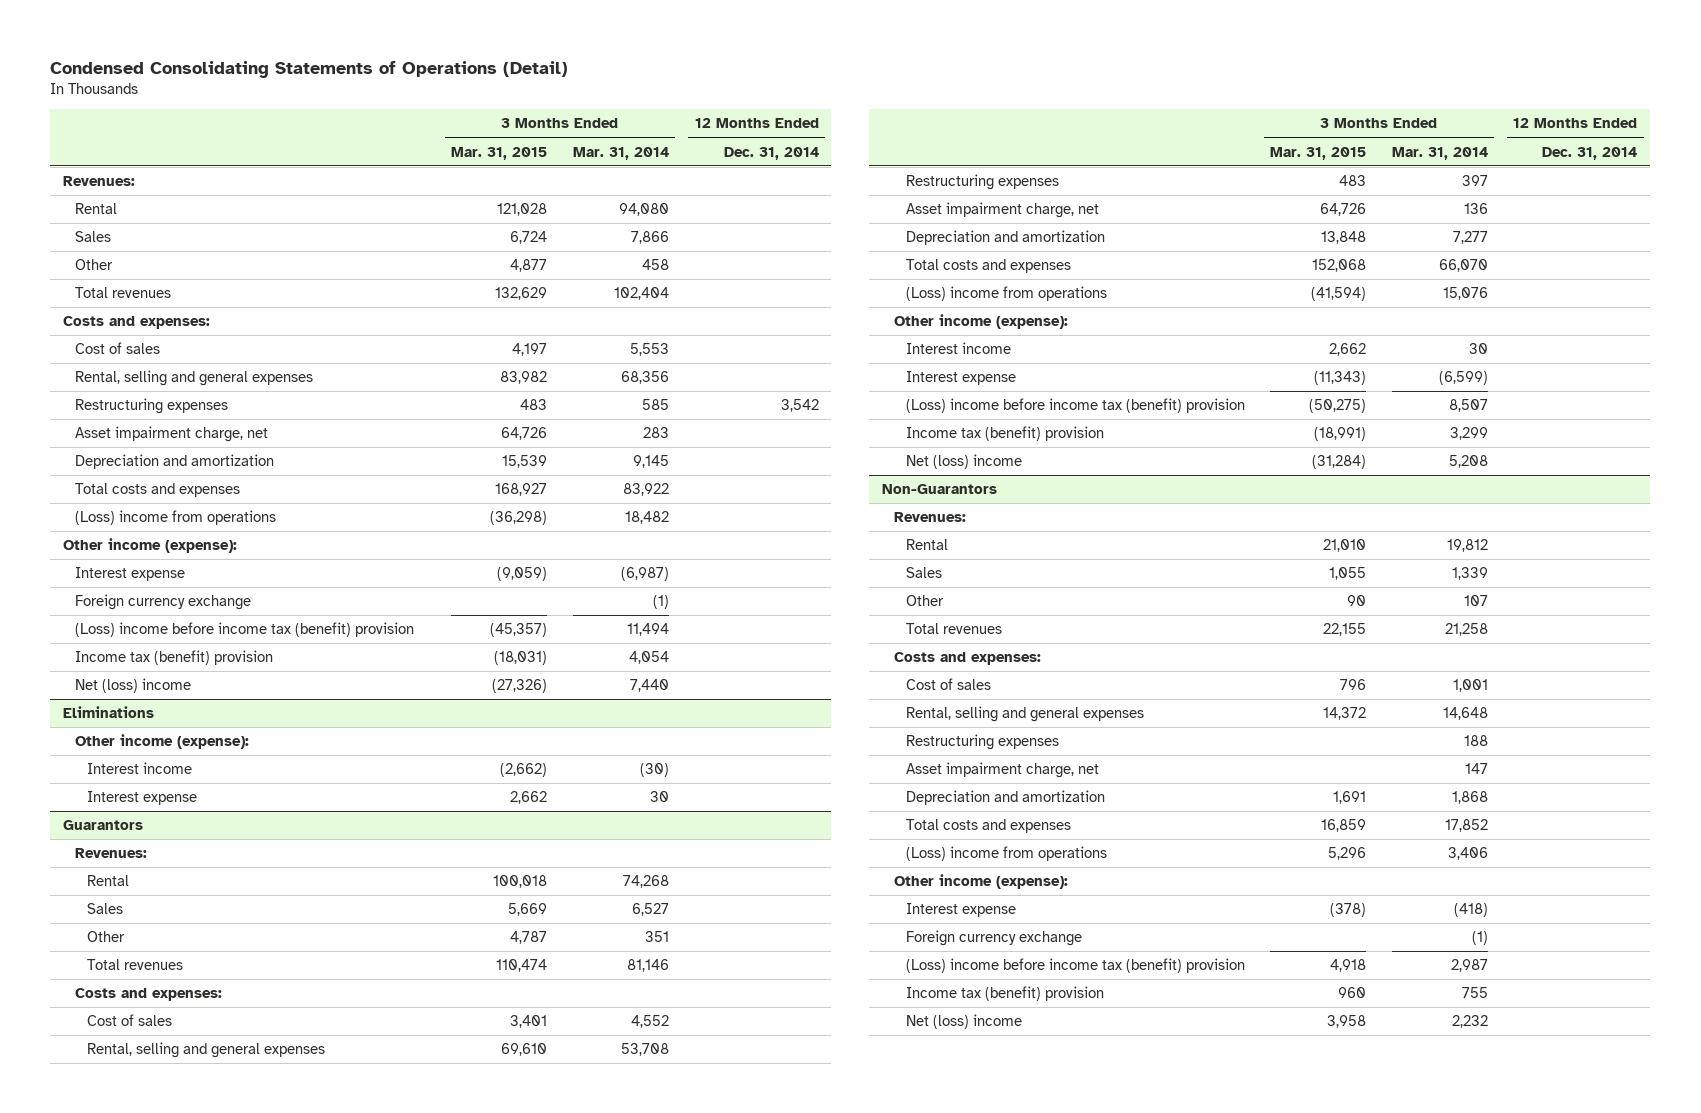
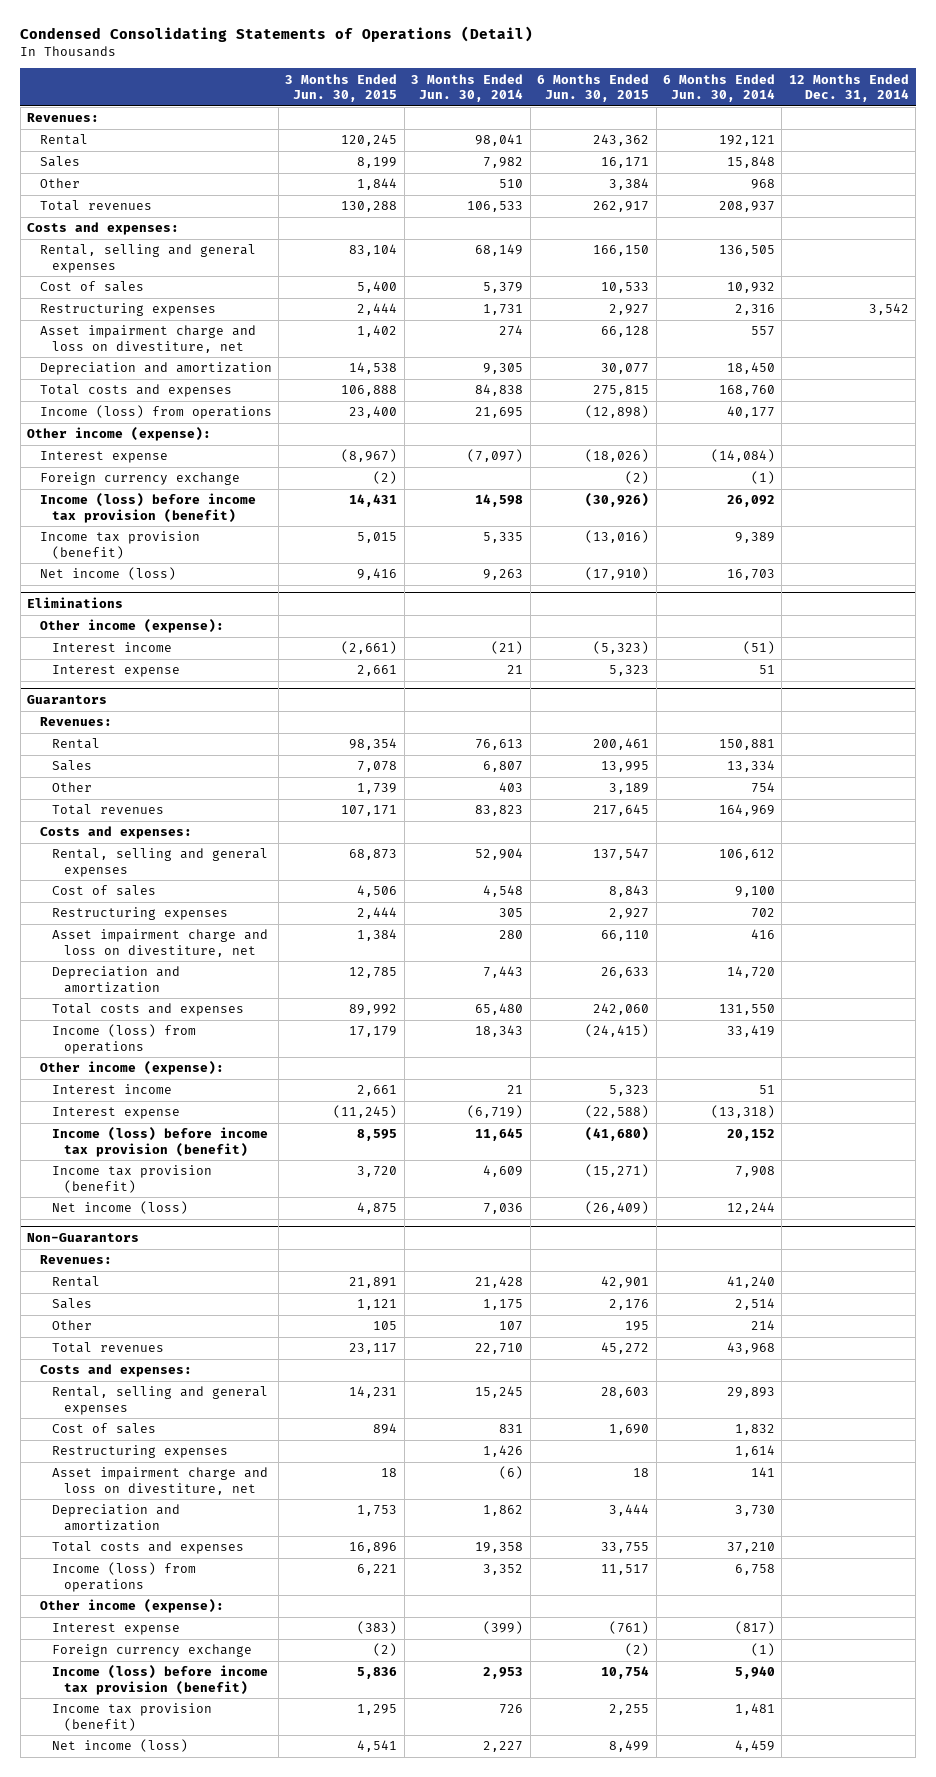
- | 3 Months Ended Mar. 31, 2015 | 3 Months Ended Mar. 31, 2014 | 12 Months Ended Dec. 31, 2014
+ | 3 Months Ended Jun. 30, 2015 | 3 Months Ended Jun. 30, 2014 | 6 Months Ended Jun. 30, 2015 | 6 Months Ended Jun. 30, 2014 | 12 Months Ended Dec. 31, 2014
moved down: Cost of sales | 5,400 | 5,379 | 10,533 | 10,932 |
- Asset impairment charge, net | 64,726 | 283 |
+ Asset impairment charge and loss on divestiture, net | 1,402 | 274 | 66,128 | 557 |
- (Loss) income from operations | (36,298) | 18,482 |
+ Income (loss) from operations | 23,400 | 21,695 | (12,898) | 40,177 |
- (Loss) income before income tax (benefit) provision | (45,357) | 11,494 |
- Income tax (benefit) provision | (18,031) | 4,054 |
- Net (loss) income | (27,326) | 7,440 |
+ Income (loss) before income tax provision (benefit) | 14,431 | 14,598 | (30,926) | 26,092 |
+ Income tax provision (benefit) | 5,015 | 5,335 | (13,016) | 9,389 |
+ Net income (loss) | 9,416 | 9,263 | (17,910) | 16,703 |
@ Guarantors
moved down: Cost of sales | 4,506 | 4,548 | 8,843 | 9,100 |
- Asset impairment charge, net | 64,726 | 136 |
+ Asset impairment charge and loss on divestiture, net | 1,384 | 280 | 66,110 | 416 |
- (Loss) income from operations | (41,594) | 15,076 |
+ Income (loss) from operations | 17,179 | 18,343 | (24,415) | 33,419 |
- (Loss) income before income tax (benefit) provision | (50,275) | 8,507 |
- Income tax (benefit) provision | (18,991) | 3,299 |
- Net (loss) income | (31,284) | 5,208 |
+ Income (loss) before income tax provision (benefit) | 8,595 | 11,645 | (41,680) | 20,152 |
+ Income tax provision (benefit) | 3,720 | 4,609 | (15,271) | 7,908 |
+ Net income (loss) | 4,875 | 7,036 | (26,409) | 12,244 |
@ Non-Guarantors
moved down: Cost of sales | 894 | 831 | 1,690 | 1,832 |
- Asset impairment charge, net | | 147 |
+ Asset impairment charge and loss on divestiture, net | 18 | (6) | 18 | 141 |
- (Loss) income from operations | 5,296 | 3,406 |
+ Income (loss) from operations | 6,221 | 3,352 | 11,517 | 6,758 |
- (Loss) income before income tax (benefit) provision | 4,918 | 2,987 |
- Income tax (benefit) provision | 960 | 755 |
- Net (loss) income | 3,958 | 2,232 |
+ Income (loss) before income tax provision (benefit) | 5,836 | 2,953 | 10,754 | 5,940 |
+ Income tax provision (benefit) | 1,295 | 726 | 2,255 | 1,481 |
+ Net income (loss) | 4,541 | 2,227 | 8,499 | 4,459 |

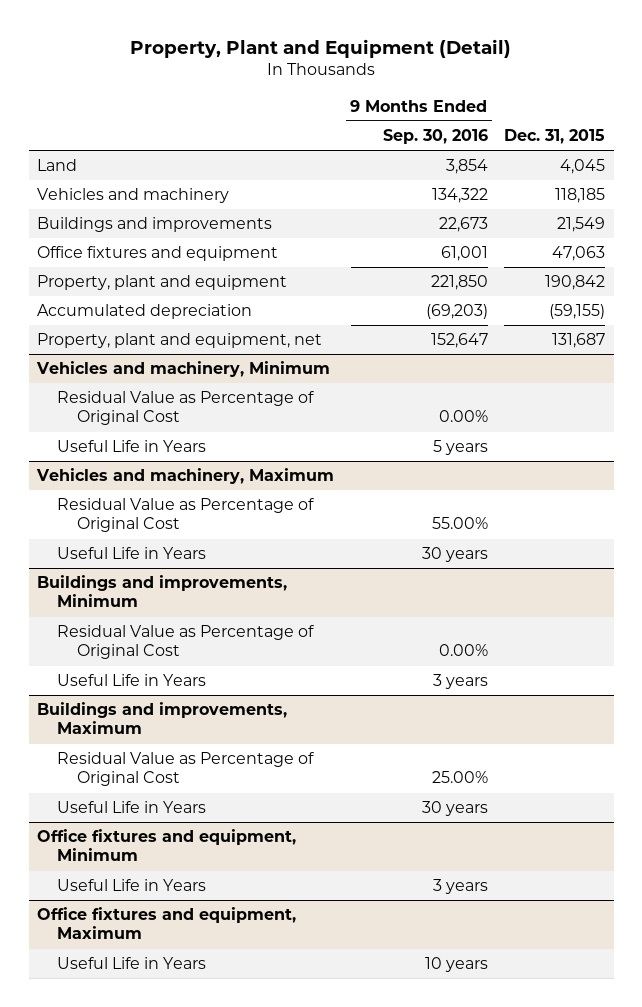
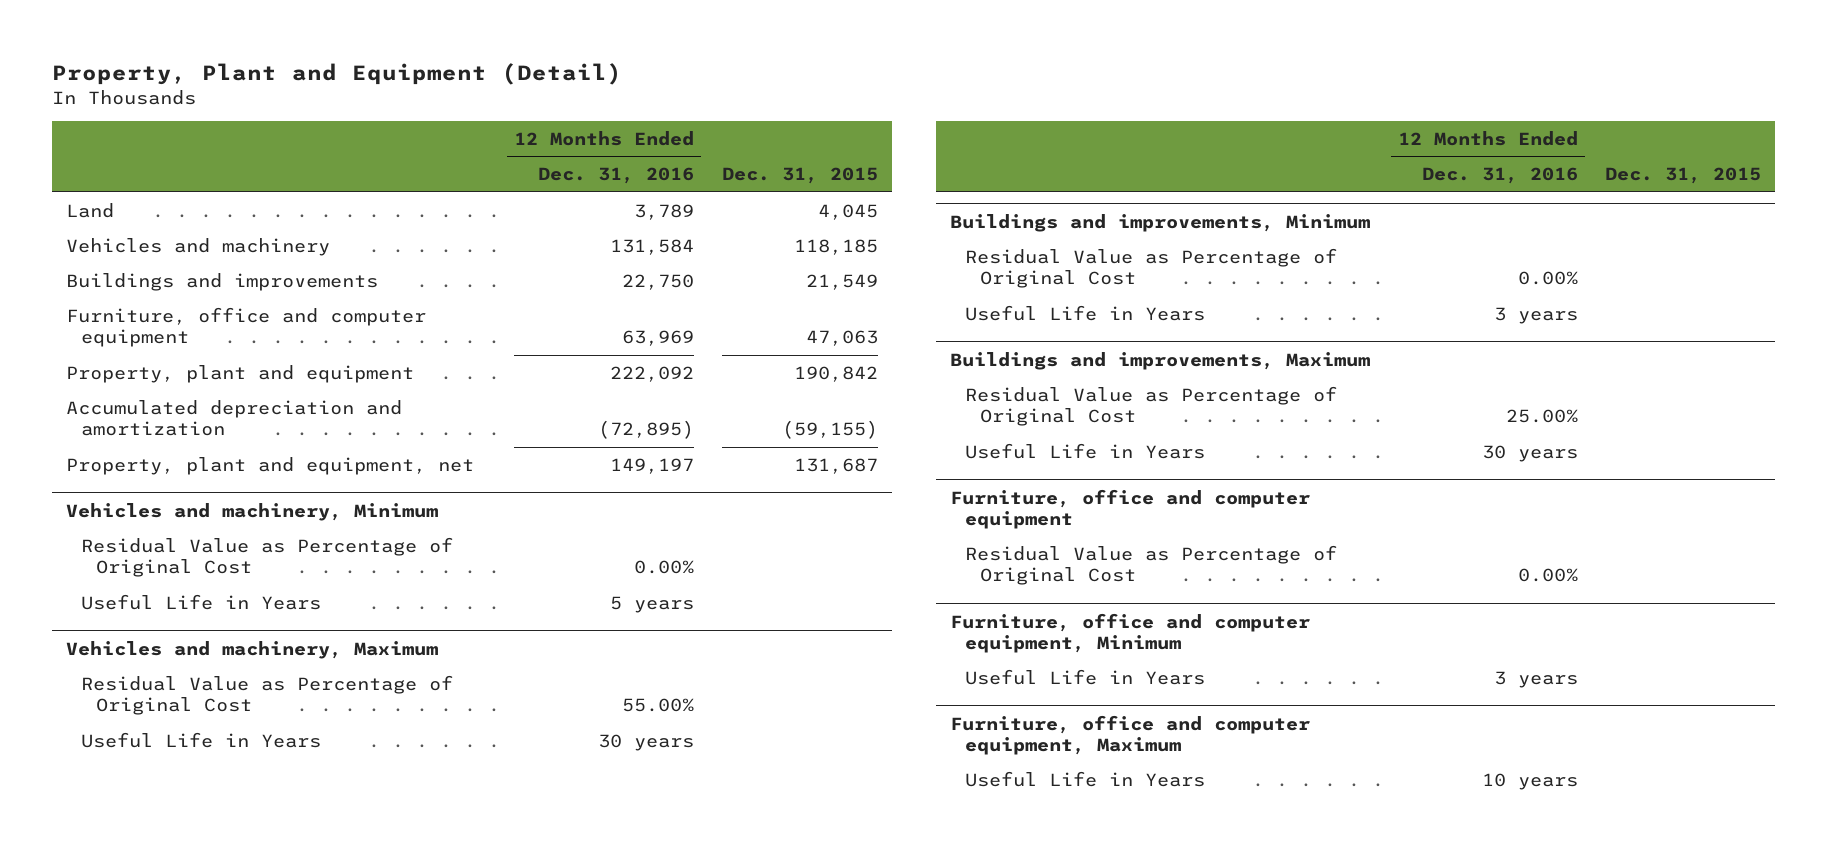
- | 9 Months Ended Sep. 30, 2016 | Dec. 31, 2015
+ | 12 Months Ended Dec. 31, 2016 | Dec. 31, 2015
- Office fixtures and equipment | 61,001 | 47,063
+ Furniture, office and computer equipment | 63,969 | 47,063
- Accumulated depreciation | (69,203) | (59,155)
+ Accumulated depreciation and amortization | (72,895) | (59,155)
- Office fixtures and equipment, Minimum
+ Furniture, office and computer equipment
+ Residual Value as Percentage of Original Cost | 0.00% |
+ Furniture, office and computer equipment, Minimum
- Office fixtures and equipment, Maximum
+ Furniture, office and computer equipment, Maximum

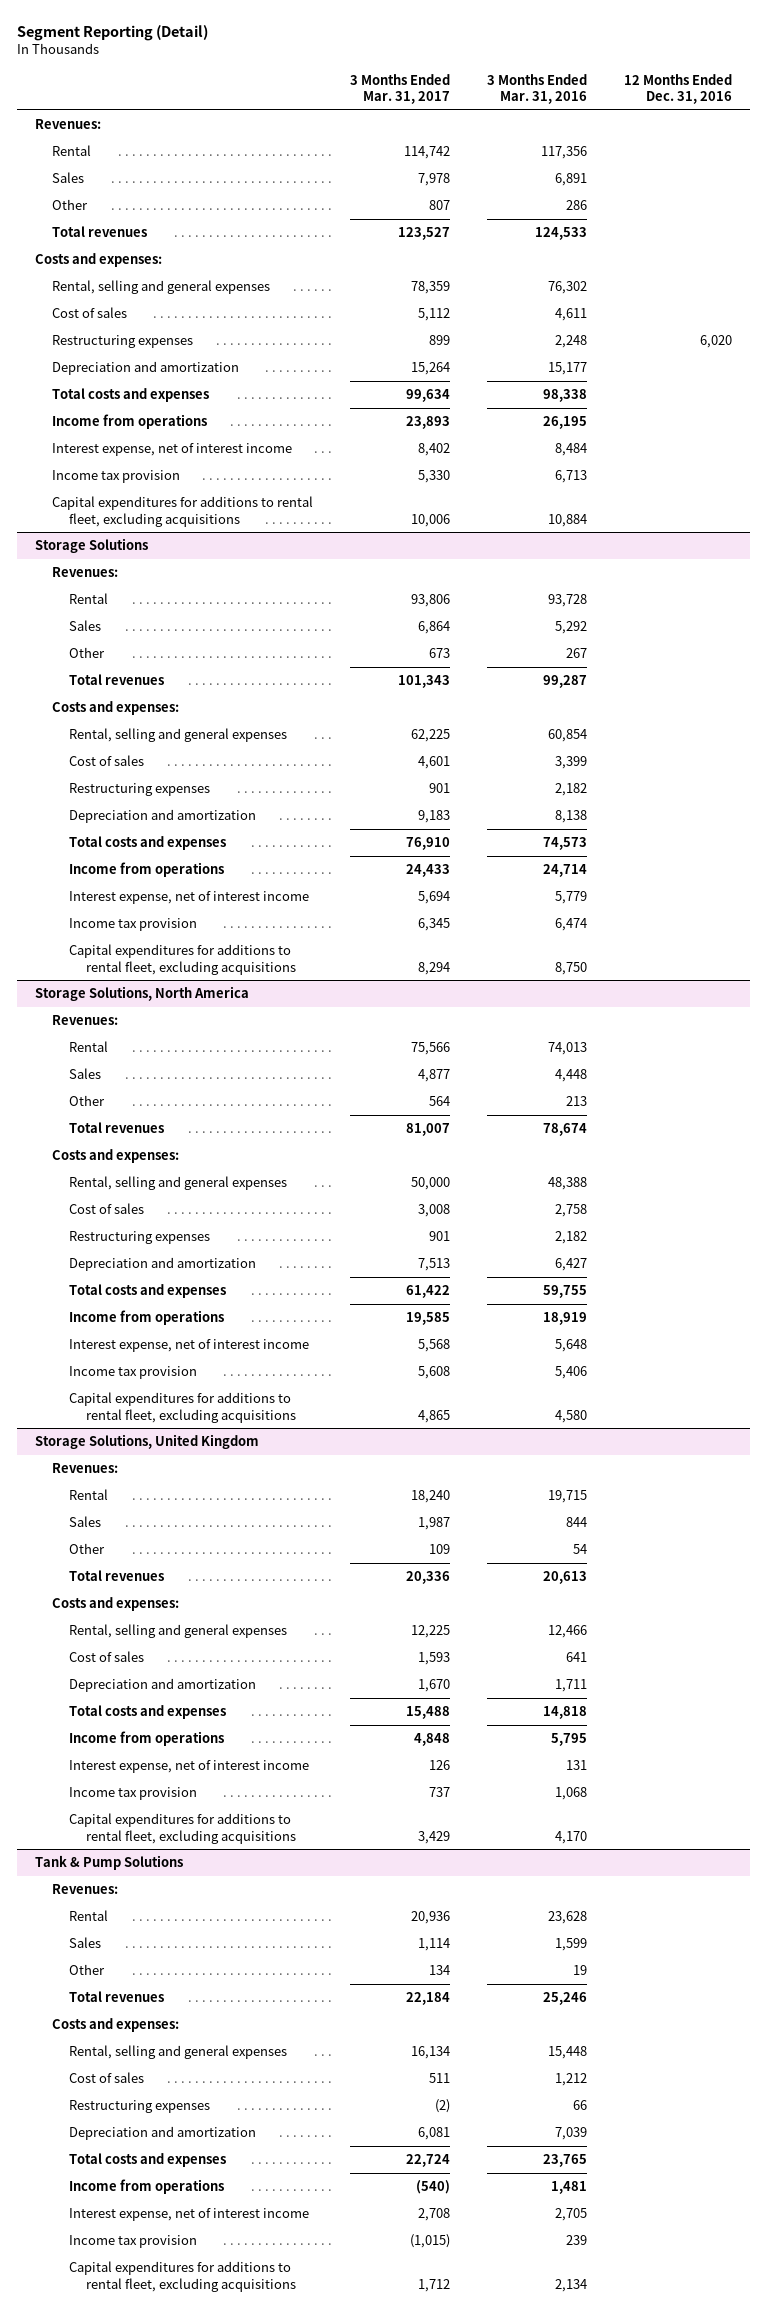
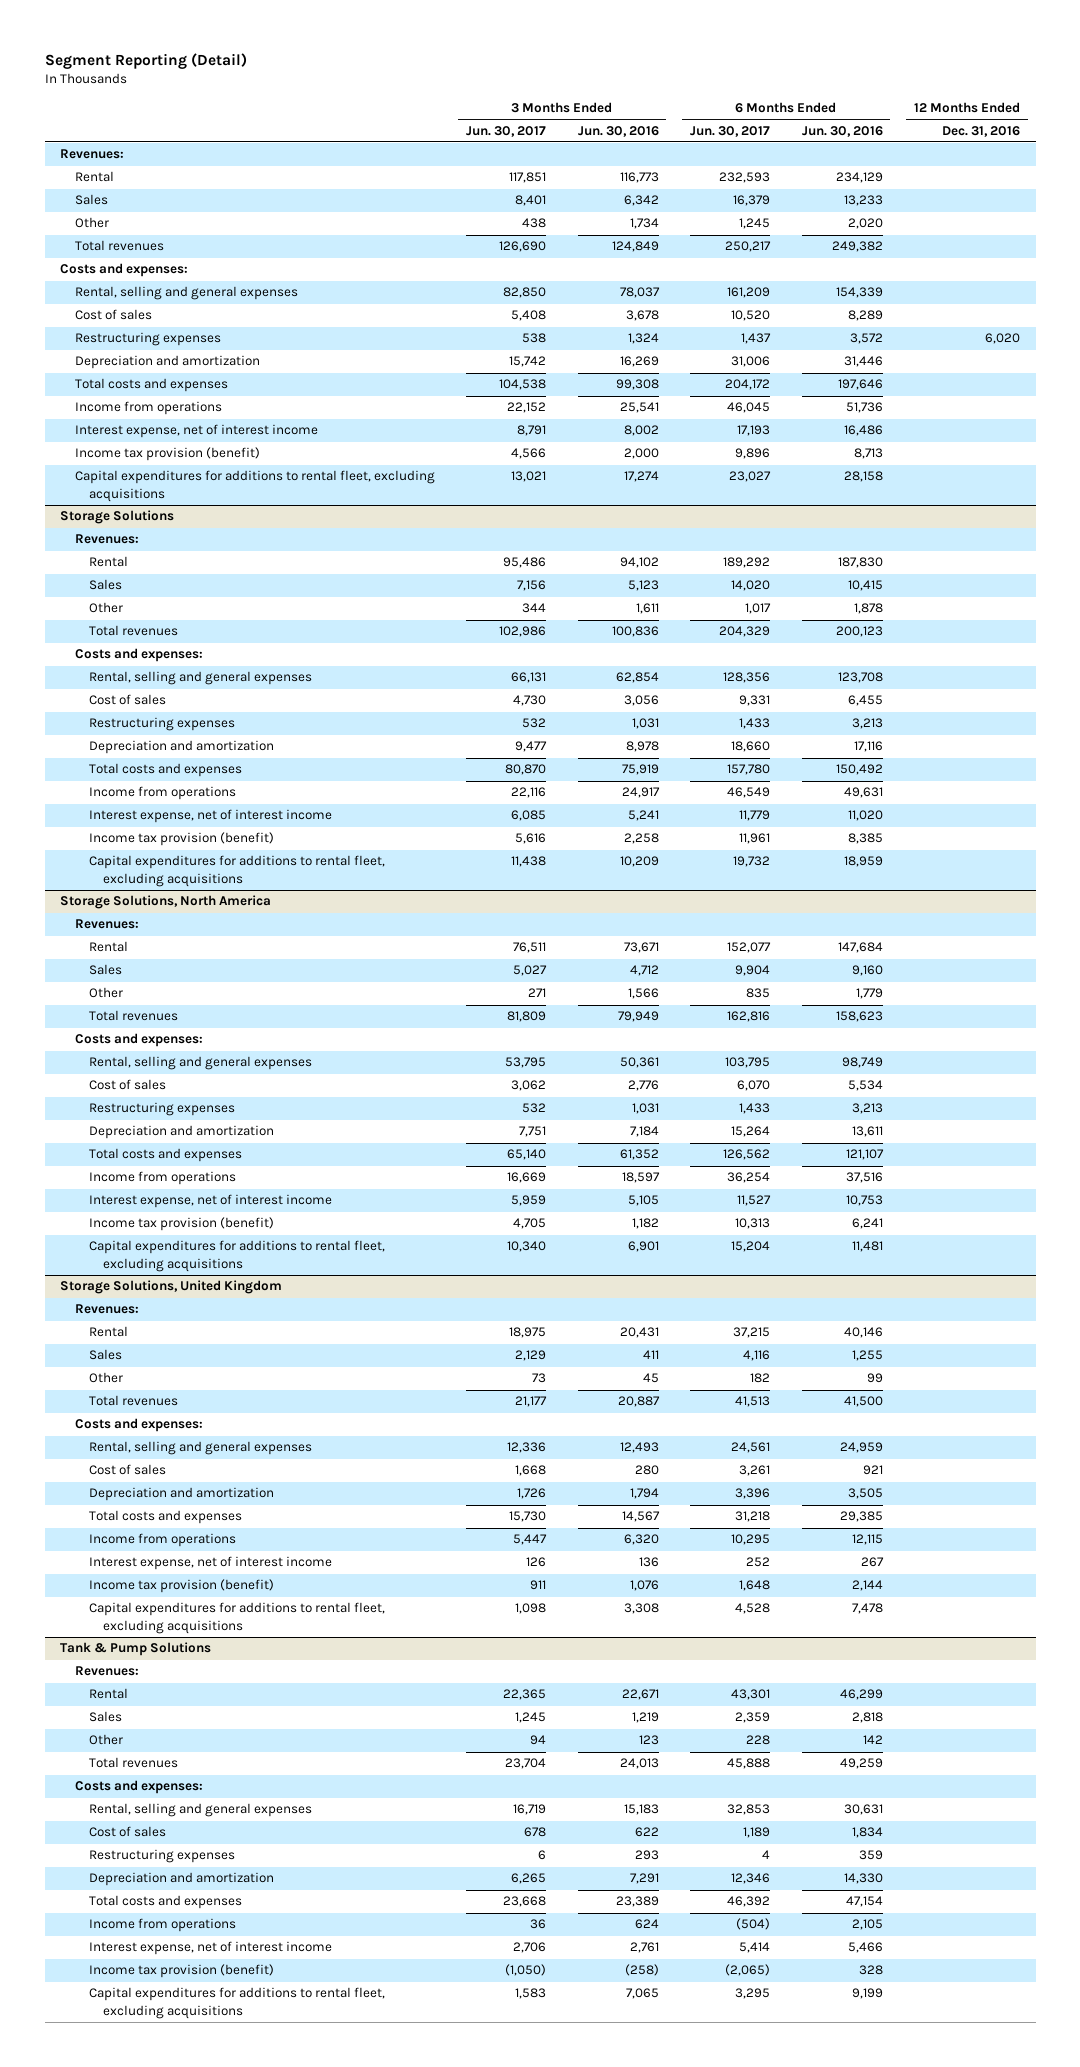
- | 3 Months Ended Mar. 31, 2017 | 3 Months Ended Mar. 31, 2016 | 12 Months Ended Dec. 31, 2016
+ | 3 Months Ended Jun. 30, 2017 | 3 Months Ended Jun. 30, 2016 | 6 Months Ended Jun. 30, 2017 | 6 Months Ended Jun. 30, 2016 | 12 Months Ended Dec. 31, 2016
- Income tax provision | 5,330 | 6,713 |
+ Income tax provision (benefit) | 4,566 | 2,000 | 9,896 | 8,713 |
@ Storage Solutions
- Income tax provision | 6,345 | 6,474 |
+ Income tax provision (benefit) | 5,616 | 2,258 | 11,961 | 8,385 |
@ Storage Solutions, North America
- Income tax provision | 5,608 | 5,406 |
+ Income tax provision (benefit) | 4,705 | 1,182 | 10,313 | 6,241 |
@ Storage Solutions, United Kingdom
- Income tax provision | 737 | 1,068 |
+ Income tax provision (benefit) | 911 | 1,076 | 1,648 | 2,144 |
@ Tank & Pump Solutions
- Income tax provision | (1,015) | 239 |
+ Income tax provision (benefit) | (1,050) | (258) | (2,065) | 328 |

